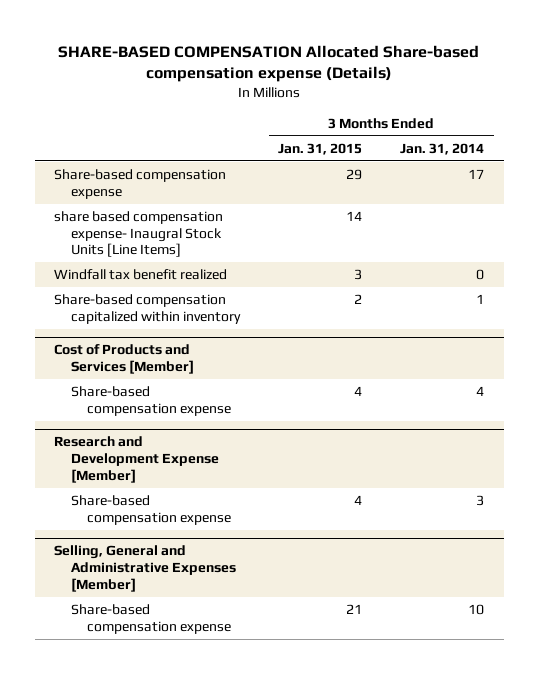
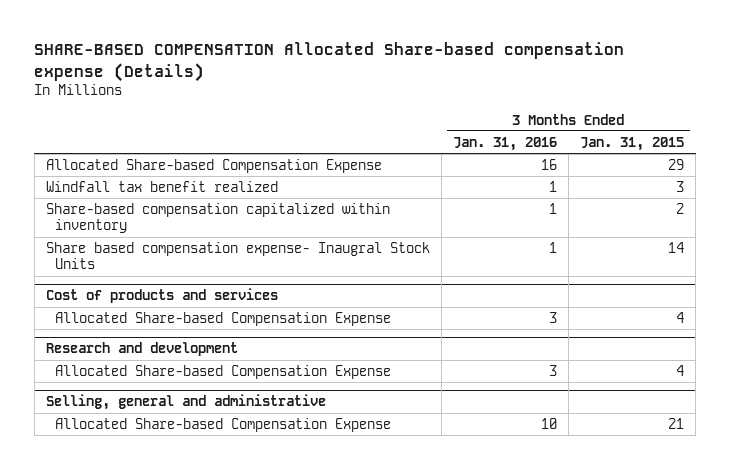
- | 3 Months Ended Jan. 31, 2015 | 3 Months Ended Jan. 31, 2014
+ | 3 Months Ended Jan. 31, 2016 | 3 Months Ended Jan. 31, 2015
- Share-based compensation expense | 29 | 17
- share based compensation expense- Inaugral Stock Units [Line Items] | 14 |
+ Allocated Share-based Compensation Expense | 16 | 29
- Cost of Products and Services [Member]
- Share-based compensation expense | 4 | 4
- Research and Development Expense [Member]
- Share-based compensation expense | 4 | 3
- Selling, General and Administrative Expenses [Member]
- Share-based compensation expense | 21 | 10
+ Share based compensation expense- Inaugral Stock Units | 1 | 14
+ Cost of products and services
+ Allocated Share-based Compensation Expense | 3 | 4
+ Research and development
+ Allocated Share-based Compensation Expense | 3 | 4
+ Selling, general and administrative
+ Allocated Share-based Compensation Expense | 10 | 21

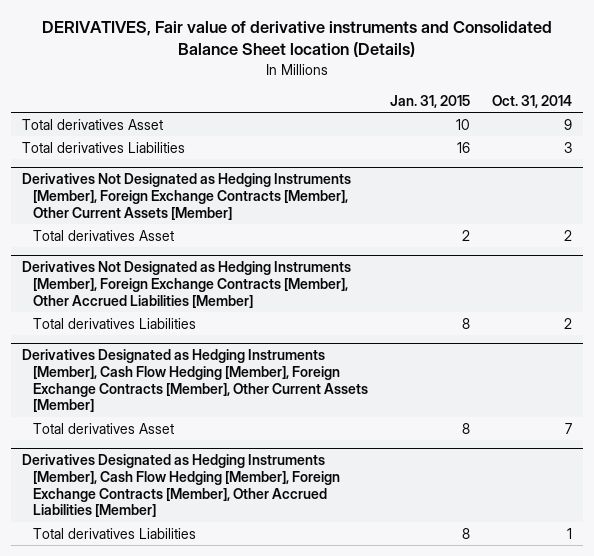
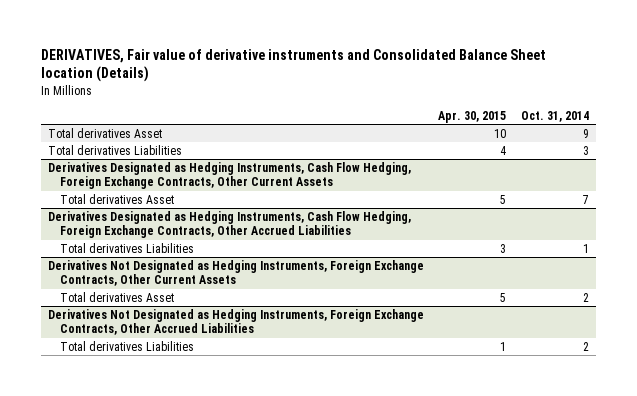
- | Jan. 31, 2015 | Oct. 31, 2014
+ | Apr. 30, 2015 | Oct. 31, 2014
- Derivatives Not Designated as Hedging Instruments [Member], Foreign Exchange Contracts [Member], Other Current Assets [Member]
- Total derivatives Asset | 2 | 2
- Derivatives Not Designated as Hedging Instruments [Member], Foreign Exchange Contracts [Member], Other Accrued Liabilities [Member]
- Total derivatives Liabilities | 8 | 2
- Derivatives Designated as Hedging Instruments [Member], Cash Flow Hedging [Member], Foreign Exchange Contracts [Member], Other Current Assets [Member]
+ Derivatives Designated as Hedging Instruments, Cash Flow Hedging, Foreign Exchange Contracts, Other Current Assets
- Derivatives Designated as Hedging Instruments [Member], Cash Flow Hedging [Member], Foreign Exchange Contracts [Member], Other Accrued Liabilities [Member]
+ Derivatives Designated as Hedging Instruments, Cash Flow Hedging, Foreign Exchange Contracts, Other Accrued Liabilities
+ Derivatives Not Designated as Hedging Instruments, Foreign Exchange Contracts, Other Current Assets
+ Total derivatives Asset | 5 | 2
+ Derivatives Not Designated as Hedging Instruments, Foreign Exchange Contracts, Other Accrued Liabilities
+ Total derivatives Liabilities | 1 | 2

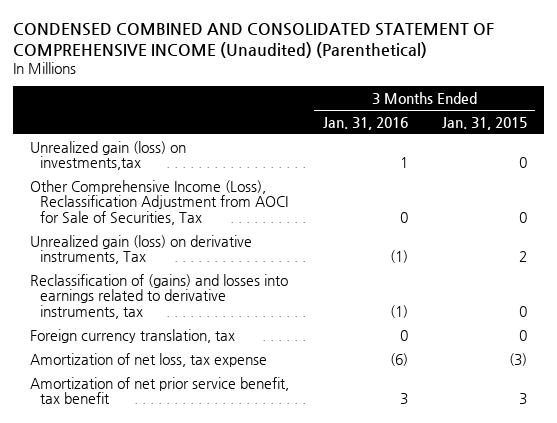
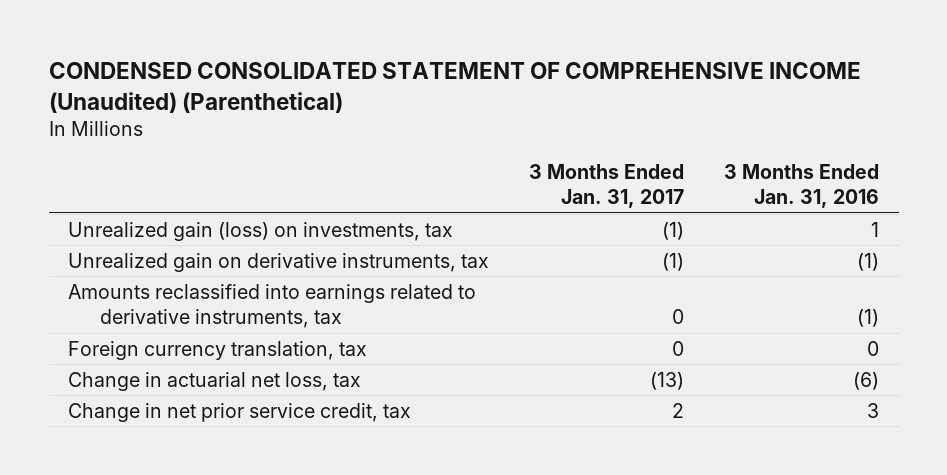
- CONDENSED COMBINED AND CONSOLIDATED STATEMENT OF COMPREHENSIVE INCOME (Unaudited) (Parenthetical)
+ CONDENSED CONSOLIDATED STATEMENT OF COMPREHENSIVE INCOME (Unaudited) (Parenthetical)
- | 3 Months Ended Jan. 31, 2016 | 3 Months Ended Jan. 31, 2015
+ | 3 Months Ended Jan. 31, 2017 | 3 Months Ended Jan. 31, 2016
- Unrealized gain (loss) on investments,tax | 1 | 0
- Other Comprehensive Income (Loss), Reclassification Adjustment from AOCI for Sale of Securities, Tax | 0 | 0
- Unrealized gain (loss) on derivative instruments, Tax | (1) | 2
- Reclassification of (gains) and losses into earnings related to derivative instruments, tax | (1) | 0
+ Unrealized gain (loss) on investments, tax | (1) | 1
+ Unrealized gain on derivative instruments, tax | (1) | (1)
+ Amounts reclassified into earnings related to derivative instruments, tax | 0 | (1)
- Amortization of net loss, tax expense | (6) | (3)
- Amortization of net prior service benefit, tax benefit | 3 | 3
+ Change in actuarial net loss, tax | (13) | (6)
+ Change in net prior service credit, tax | 2 | 3

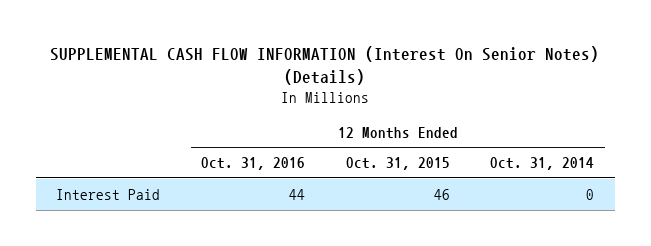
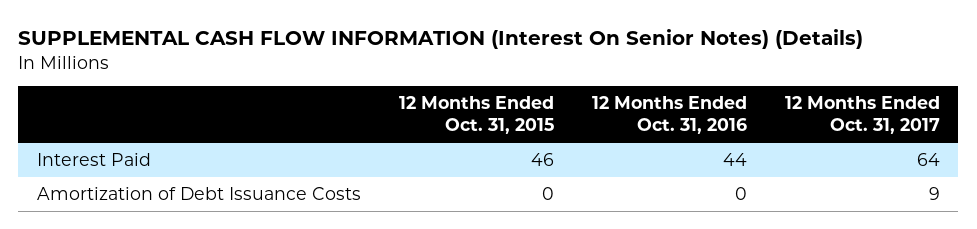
- | 12 Months Ended Oct. 31, 2016 | 12 Months Ended Oct. 31, 2015 | 12 Months Ended Oct. 31, 2014
+ | 12 Months Ended Oct. 31, 2015 | 12 Months Ended Oct. 31, 2016 | 12 Months Ended Oct. 31, 2017
+ Amortization of Debt Issuance Costs | 0 | 0 | 9

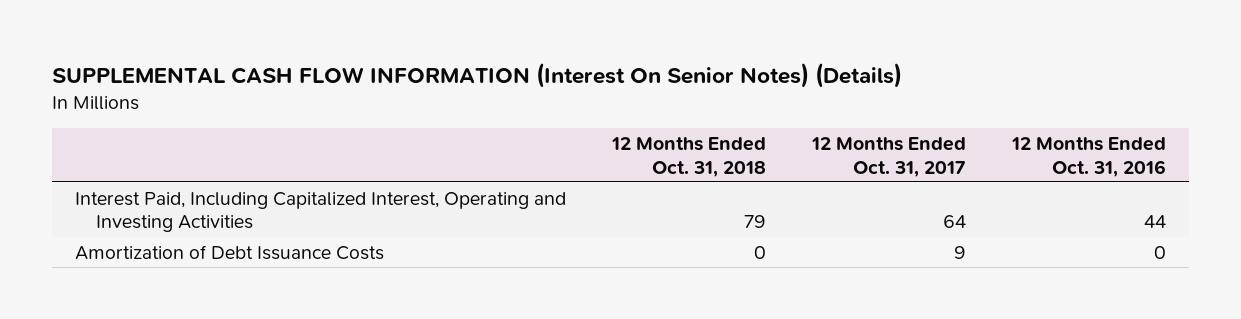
- | 12 Months Ended Oct. 31, 2015 | 12 Months Ended Oct. 31, 2016 | 12 Months Ended Oct. 31, 2017
+ | 12 Months Ended Oct. 31, 2018 | 12 Months Ended Oct. 31, 2017 | 12 Months Ended Oct. 31, 2016
- Interest Paid | 46 | 44 | 64
+ Interest Paid, Including Capitalized Interest, Operating and Investing Activities | 79 | 64 | 44

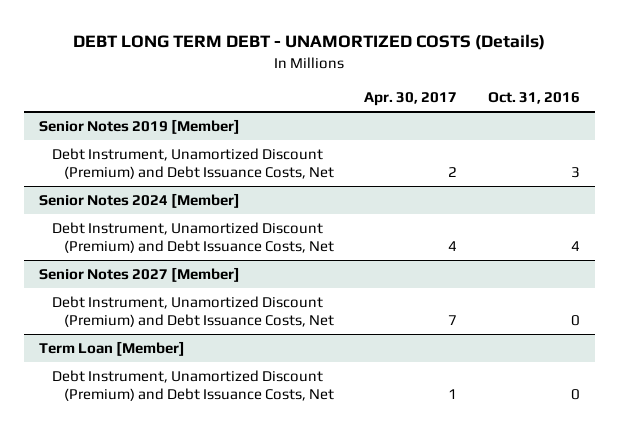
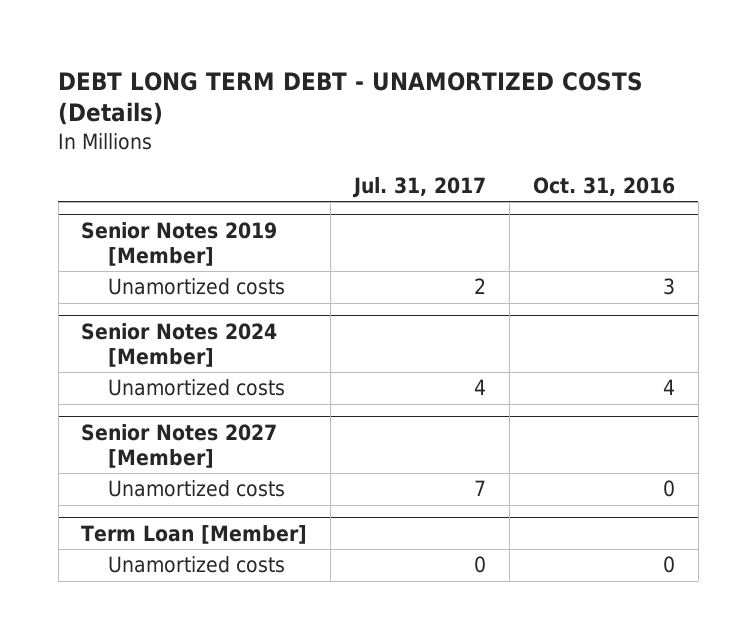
- | Apr. 30, 2017 | Oct. 31, 2016
+ | Jul. 31, 2017 | Oct. 31, 2016
@ Senior Notes 2019 [Member]
- Debt Instrument, Unamortized Discount (Premium) and Debt Issuance Costs, Net | 2 | 3
+ Unamortized costs | 2 | 3
@ Senior Notes 2024 [Member]
- Debt Instrument, Unamortized Discount (Premium) and Debt Issuance Costs, Net | 4 | 4
+ Unamortized costs | 4 | 4
@ Senior Notes 2027 [Member]
- Debt Instrument, Unamortized Discount (Premium) and Debt Issuance Costs, Net | 7 | 0
+ Unamortized costs | 7 | 0
@ Term Loan [Member]
- Debt Instrument, Unamortized Discount (Premium) and Debt Issuance Costs, Net | 1 | 0
+ Unamortized costs | 0 | 0

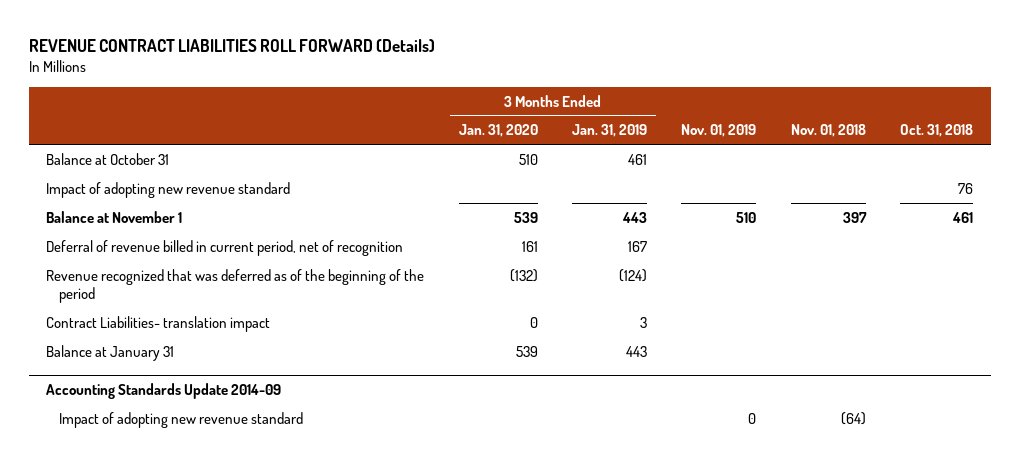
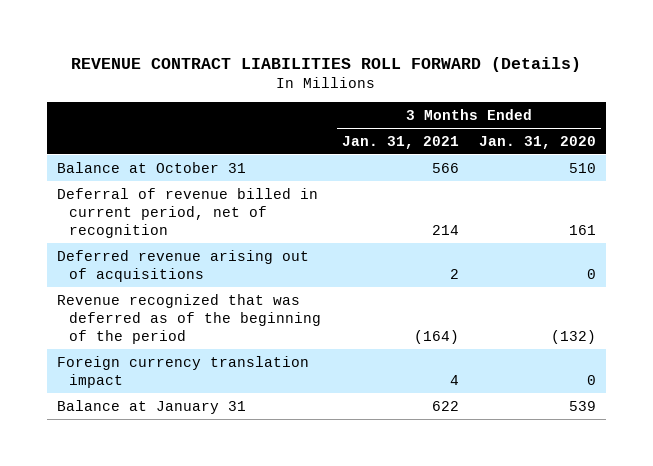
- | 3 Months Ended Jan. 31, 2020 | 3 Months Ended Jan. 31, 2019 | Nov. 01, 2019 | Nov. 01, 2018 | Oct. 31, 2018
+ | 3 Months Ended Jan. 31, 2021 | 3 Months Ended Jan. 31, 2020
- Impact of adopting new revenue standard | | | | | 76
- Balance at November 1 | 539 | 443 | 510 | 397 | 461
+ Deferred revenue arising out of acquisitions | 2 | 0
- Contract Liabilities- translation impact | 0 | 3 | | |
+ Foreign currency translation impact | 4 | 0
- Accounting Standards Update 2014-09
- Impact of adopting new revenue standard | | | 0 | (64) |

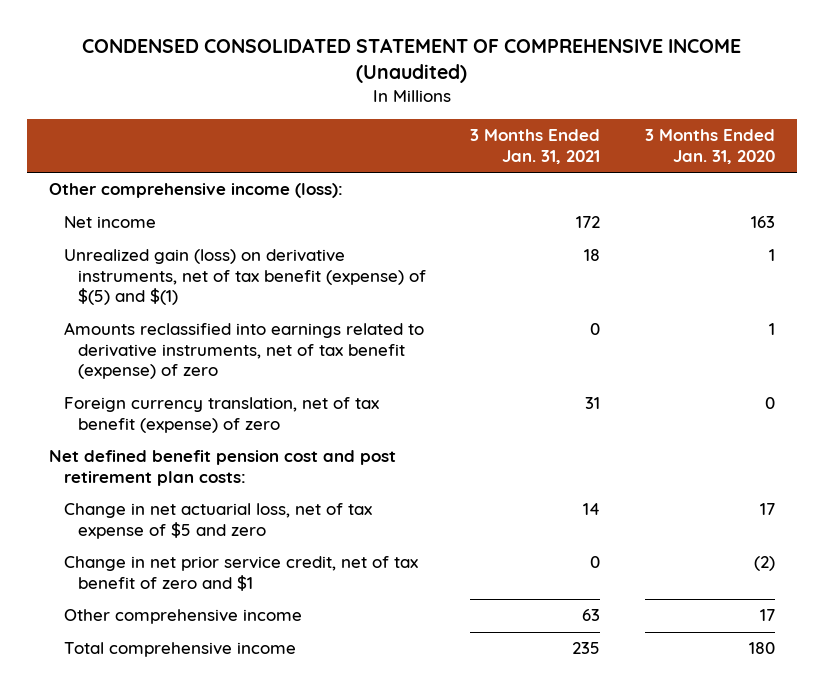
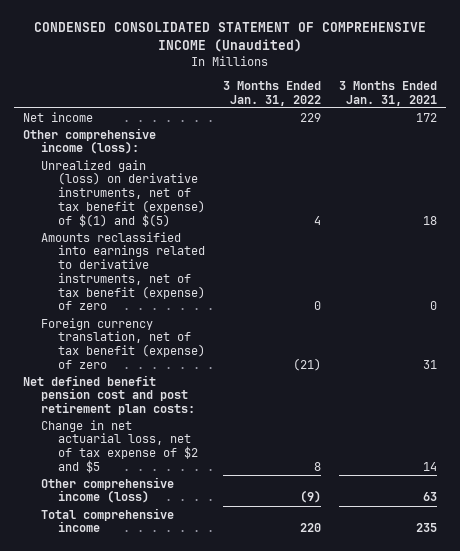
- | 3 Months Ended Jan. 31, 2021 | 3 Months Ended Jan. 31, 2020
+ | 3 Months Ended Jan. 31, 2022 | 3 Months Ended Jan. 31, 2021
- Unrealized gain (loss) on derivative instruments, net of tax benefit (expense) of $(5) and $(1) | 18 | 1
moved down: Other comprehensive income (loss):
+ Unrealized gain (loss) on derivative instruments, net of tax benefit (expense) of $(1) and $(5) | 4 | 18
- Change in net actuarial loss, net of tax expense of $5 and zero | 14 | 17
- Change in net prior service credit, net of tax benefit of zero and $1 | 0 | (2)
- Other comprehensive income | 63 | 17
+ Change in net actuarial loss, net of tax expense of $2 and $5 | 8 | 14
+ Other comprehensive income (loss) | (9) | 63

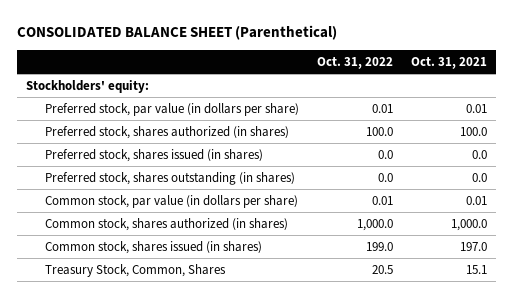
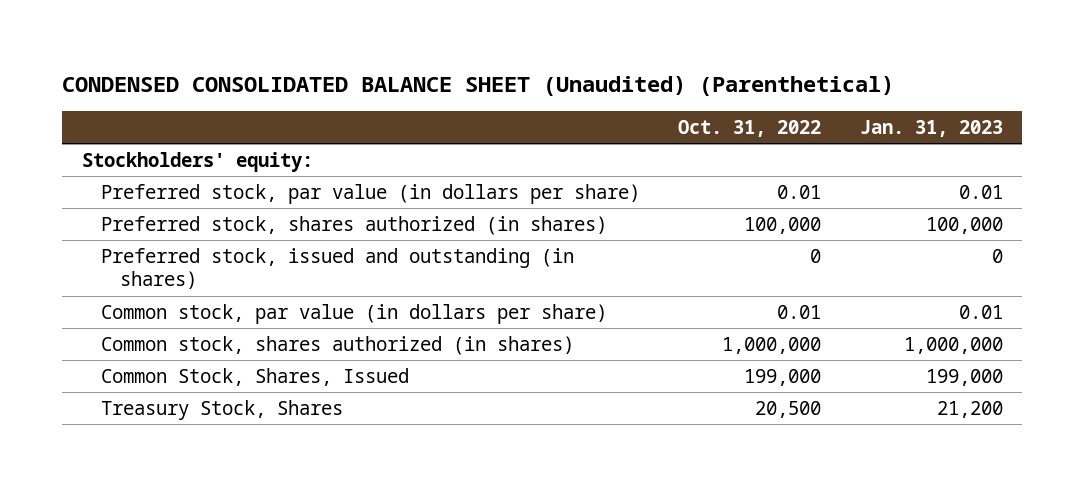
- CONSOLIDATED BALANCE SHEET (Parenthetical)
+ CONDENSED CONSOLIDATED BALANCE SHEET (Unaudited) (Parenthetical)
- | Oct. 31, 2022 | Oct. 31, 2021
+ | Oct. 31, 2022 | Jan. 31, 2023
- Preferred stock, shares authorized (in shares) | 100.0 | 100.0
- Preferred stock, shares issued (in shares) | 0.0 | 0.0
- Preferred stock, shares outstanding (in shares) | 0.0 | 0.0
+ Preferred stock, shares authorized (in shares) | 100,000 | 100,000
+ Preferred stock, issued and outstanding (in shares) | 0 | 0
- Common stock, shares authorized (in shares) | 1,000.0 | 1,000.0
- Common stock, shares issued (in shares) | 199.0 | 197.0
- Treasury Stock, Common, Shares | 20.5 | 15.1
+ Common stock, shares authorized (in shares) | 1,000,000 | 1,000,000
+ Common Stock, Shares, Issued | 199,000 | 199,000
+ Treasury Stock, Shares | 20,500 | 21,200

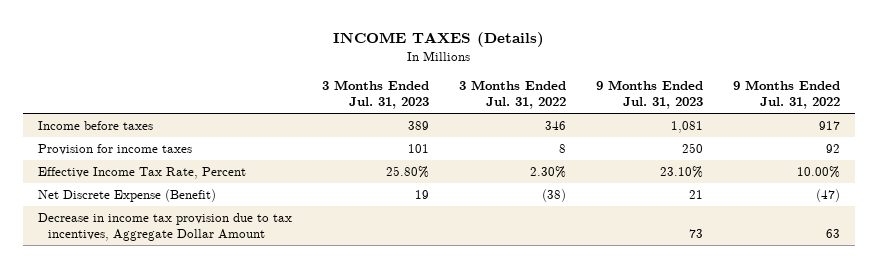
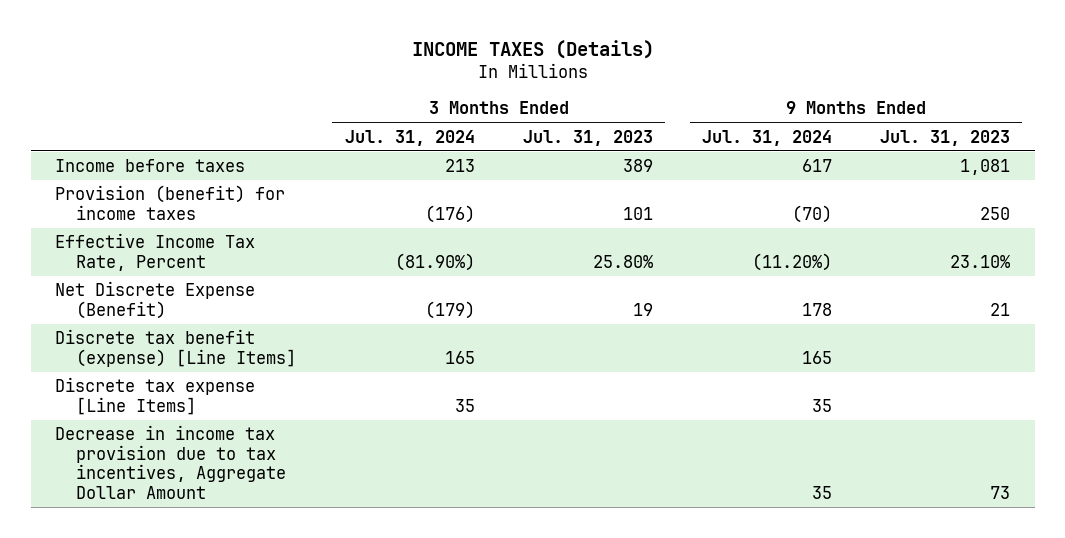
- | 3 Months Ended Jul. 31, 2023 | 3 Months Ended Jul. 31, 2022 | 9 Months Ended Jul. 31, 2023 | 9 Months Ended Jul. 31, 2022
+ | 3 Months Ended Jul. 31, 2024 | 3 Months Ended Jul. 31, 2023 | 9 Months Ended Jul. 31, 2024 | 9 Months Ended Jul. 31, 2023
- Provision for income taxes | 101 | 8 | 250 | 92
+ Provision (benefit) for income taxes | (176) | 101 | (70) | 250
+ Discrete tax benefit (expense) [Line Items] | 165 | | 165 |
+ Discrete tax expense [Line Items] | 35 | | 35 |

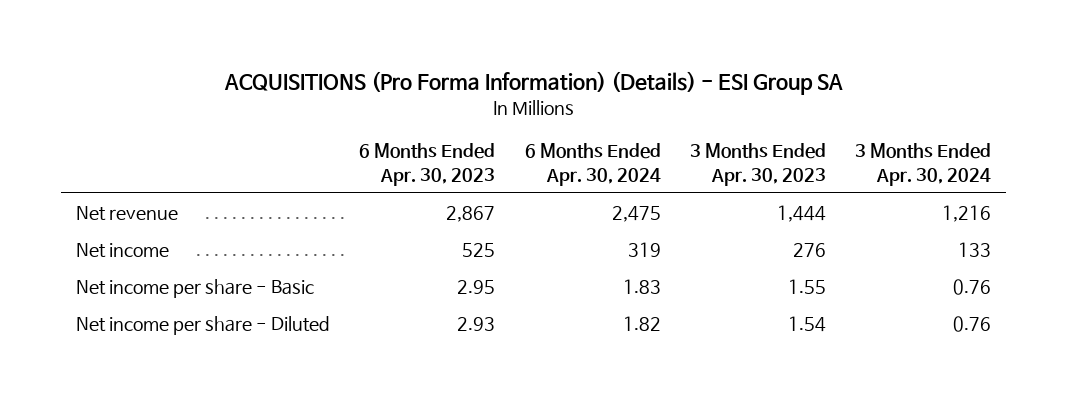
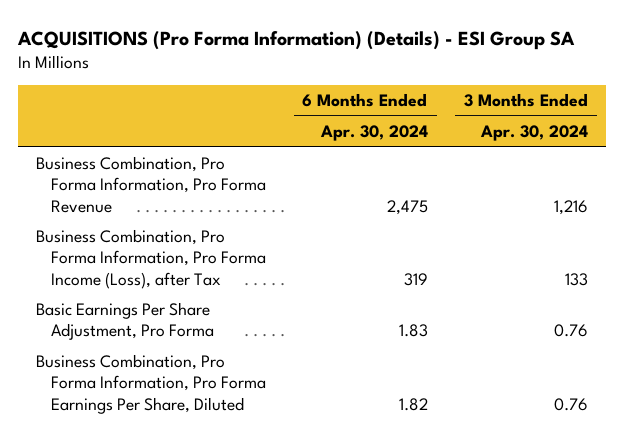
- | 6 Months Ended Apr. 30, 2023 | 6 Months Ended Apr. 30, 2024 | 3 Months Ended Apr. 30, 2023 | 3 Months Ended Apr. 30, 2024
+ | 6 Months Ended Apr. 30, 2024 | 3 Months Ended Apr. 30, 2024
- Net revenue | 2,867 | 2,475 | 1,444 | 1,216
- Net income | 525 | 319 | 276 | 133
- Net income per share - Basic | 2.95 | 1.83 | 1.55 | 0.76
- Net income per share - Diluted | 2.93 | 1.82 | 1.54 | 0.76
+ Business Combination, Pro Forma Information, Pro Forma Revenue | 2,475 | 1,216
+ Business Combination, Pro Forma Information, Pro Forma Income (Loss), after Tax | 319 | 133
+ Basic Earnings Per Share Adjustment, Pro Forma | 1.83 | 0.76
+ Business Combination, Pro Forma Information, Pro Forma Earnings Per Share, Diluted | 1.82 | 0.76

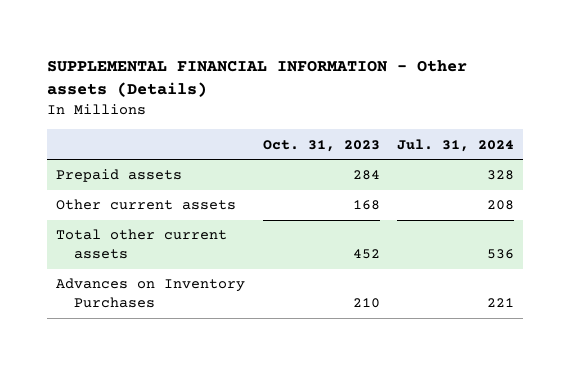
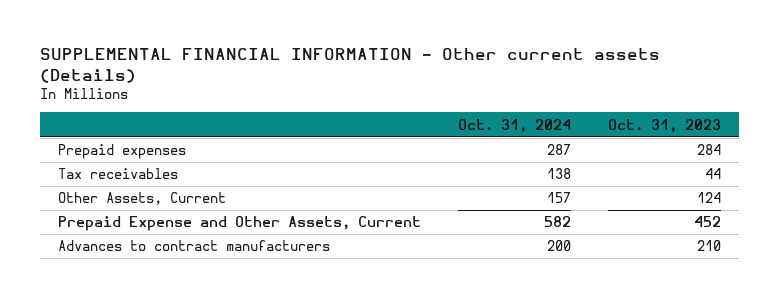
- SUPPLEMENTAL FINANCIAL INFORMATION - Other assets (Details)
+ SUPPLEMENTAL FINANCIAL INFORMATION - Other current assets (Details)
- | Oct. 31, 2023 | Jul. 31, 2024
+ | Oct. 31, 2024 | Oct. 31, 2023
- Prepaid assets | 284 | 328
- Other current assets | 168 | 208
- Total other current assets | 452 | 536
- Advances on Inventory Purchases | 210 | 221
+ Prepaid expenses | 287 | 284
+ Tax receivables | 138 | 44
+ Other Assets, Current | 157 | 124
+ Prepaid Expense and Other Assets, Current | 582 | 452
+ Advances to contract manufacturers | 200 | 210

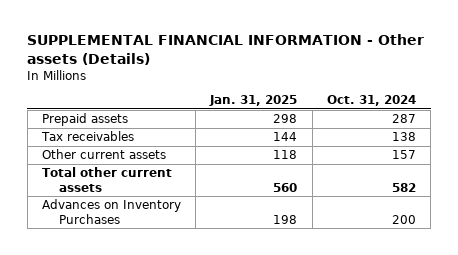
- SUPPLEMENTAL FINANCIAL INFORMATION - Other current assets (Details)
+ SUPPLEMENTAL FINANCIAL INFORMATION - Other assets (Details)
- | Oct. 31, 2024 | Oct. 31, 2023
+ | Jan. 31, 2025 | Oct. 31, 2024
- Prepaid expenses | 287 | 284
+ Prepaid assets | 298 | 287
- Other Assets, Current | 157 | 124
- Prepaid Expense and Other Assets, Current | 582 | 452
- Advances to contract manufacturers | 200 | 210
+ Other current assets | 118 | 157
+ Total other current assets | 560 | 582
+ Advances on Inventory Purchases | 198 | 200

